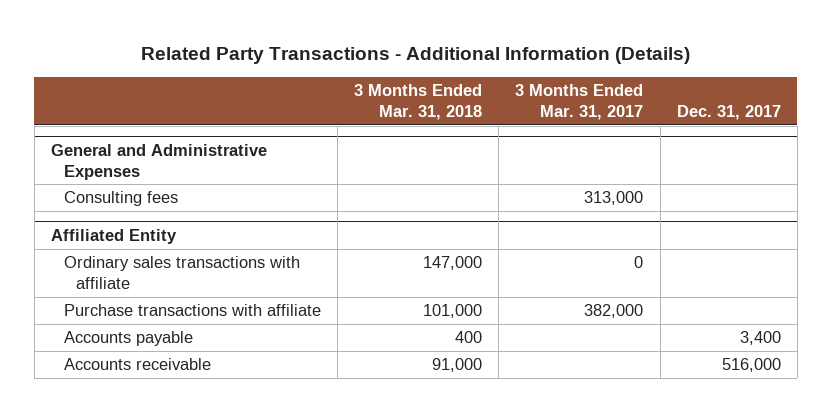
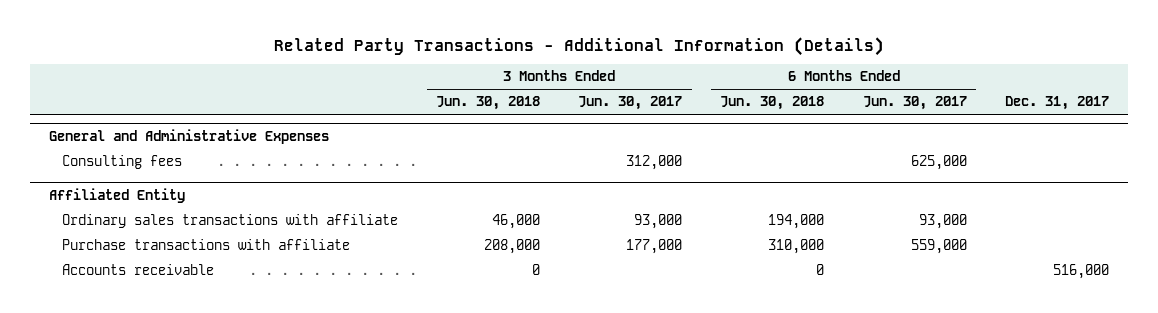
- | 3 Months Ended Mar. 31, 2018 | 3 Months Ended Mar. 31, 2017 | Dec. 31, 2017
+ | 3 Months Ended Jun. 30, 2018 | 3 Months Ended Jun. 30, 2017 | 6 Months Ended Jun. 30, 2018 | 6 Months Ended Jun. 30, 2017 | Dec. 31, 2017
@ Affiliated Entity
- Accounts payable | 400 | | 3,400

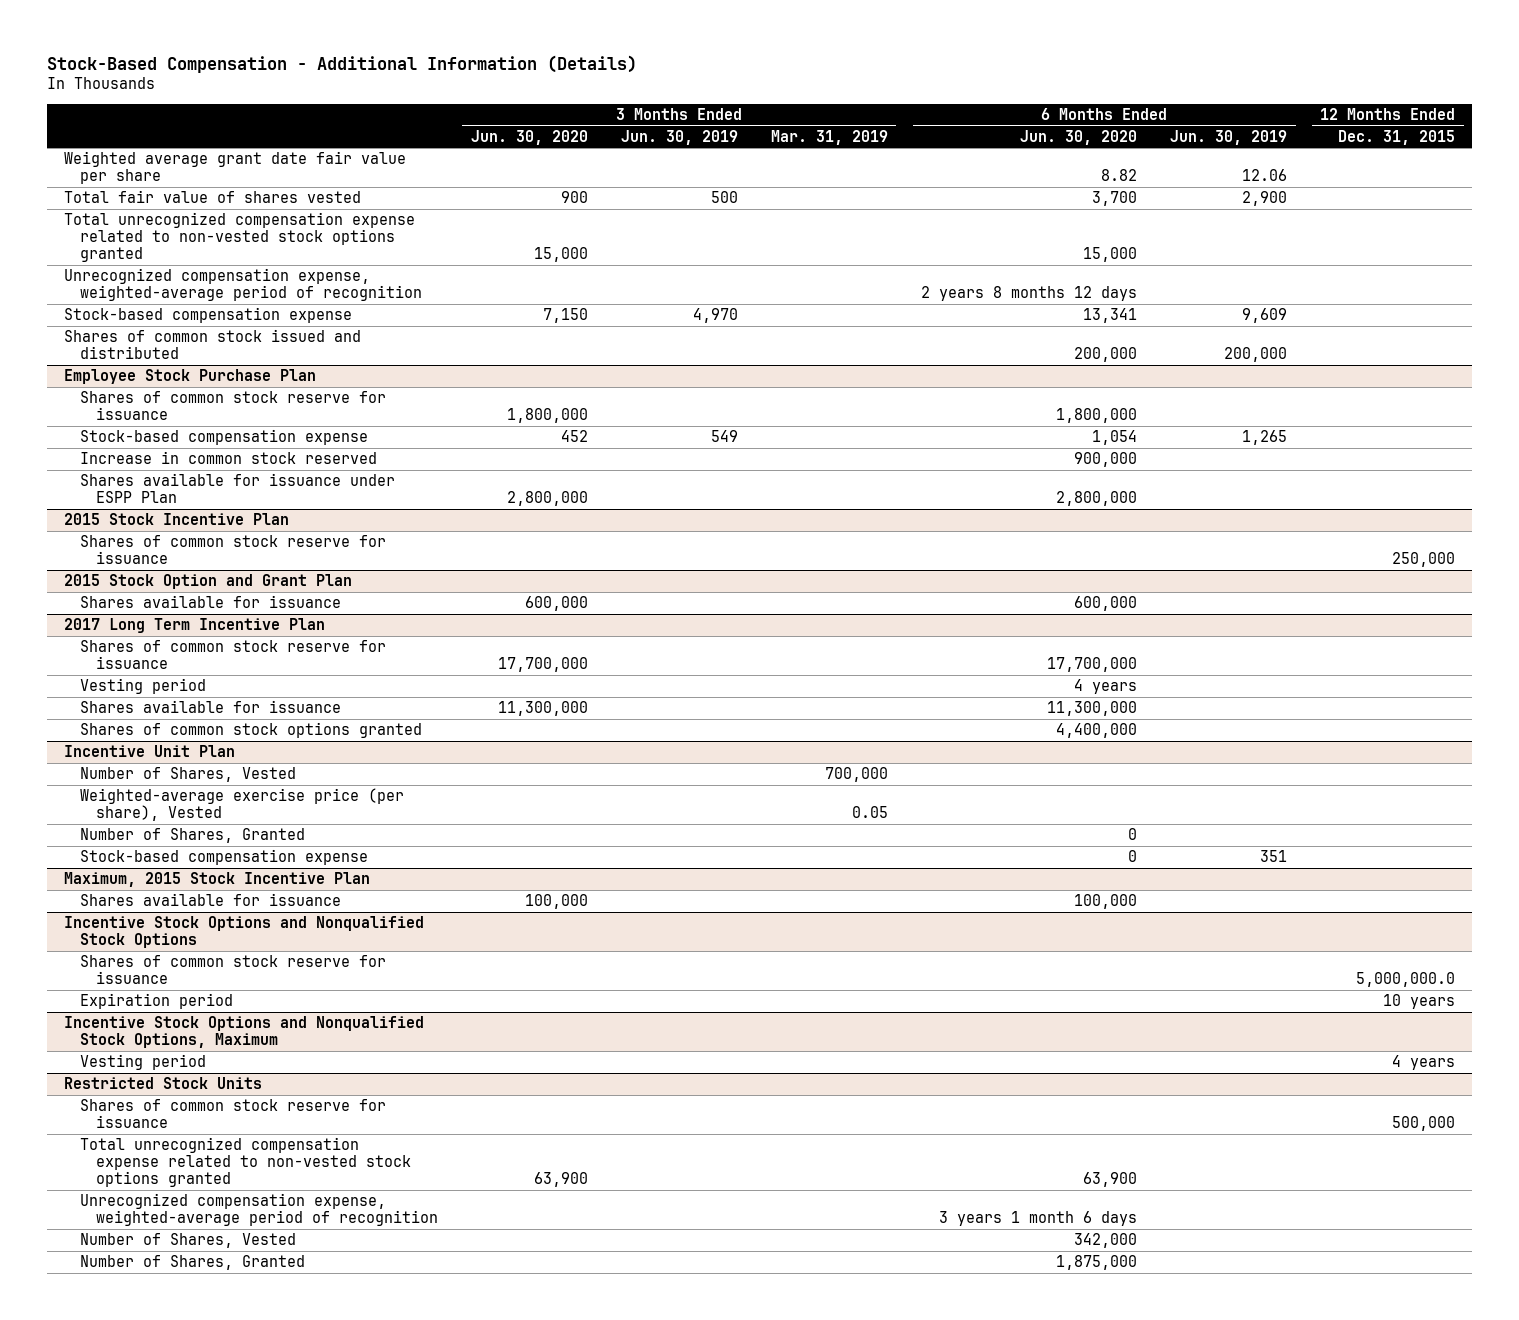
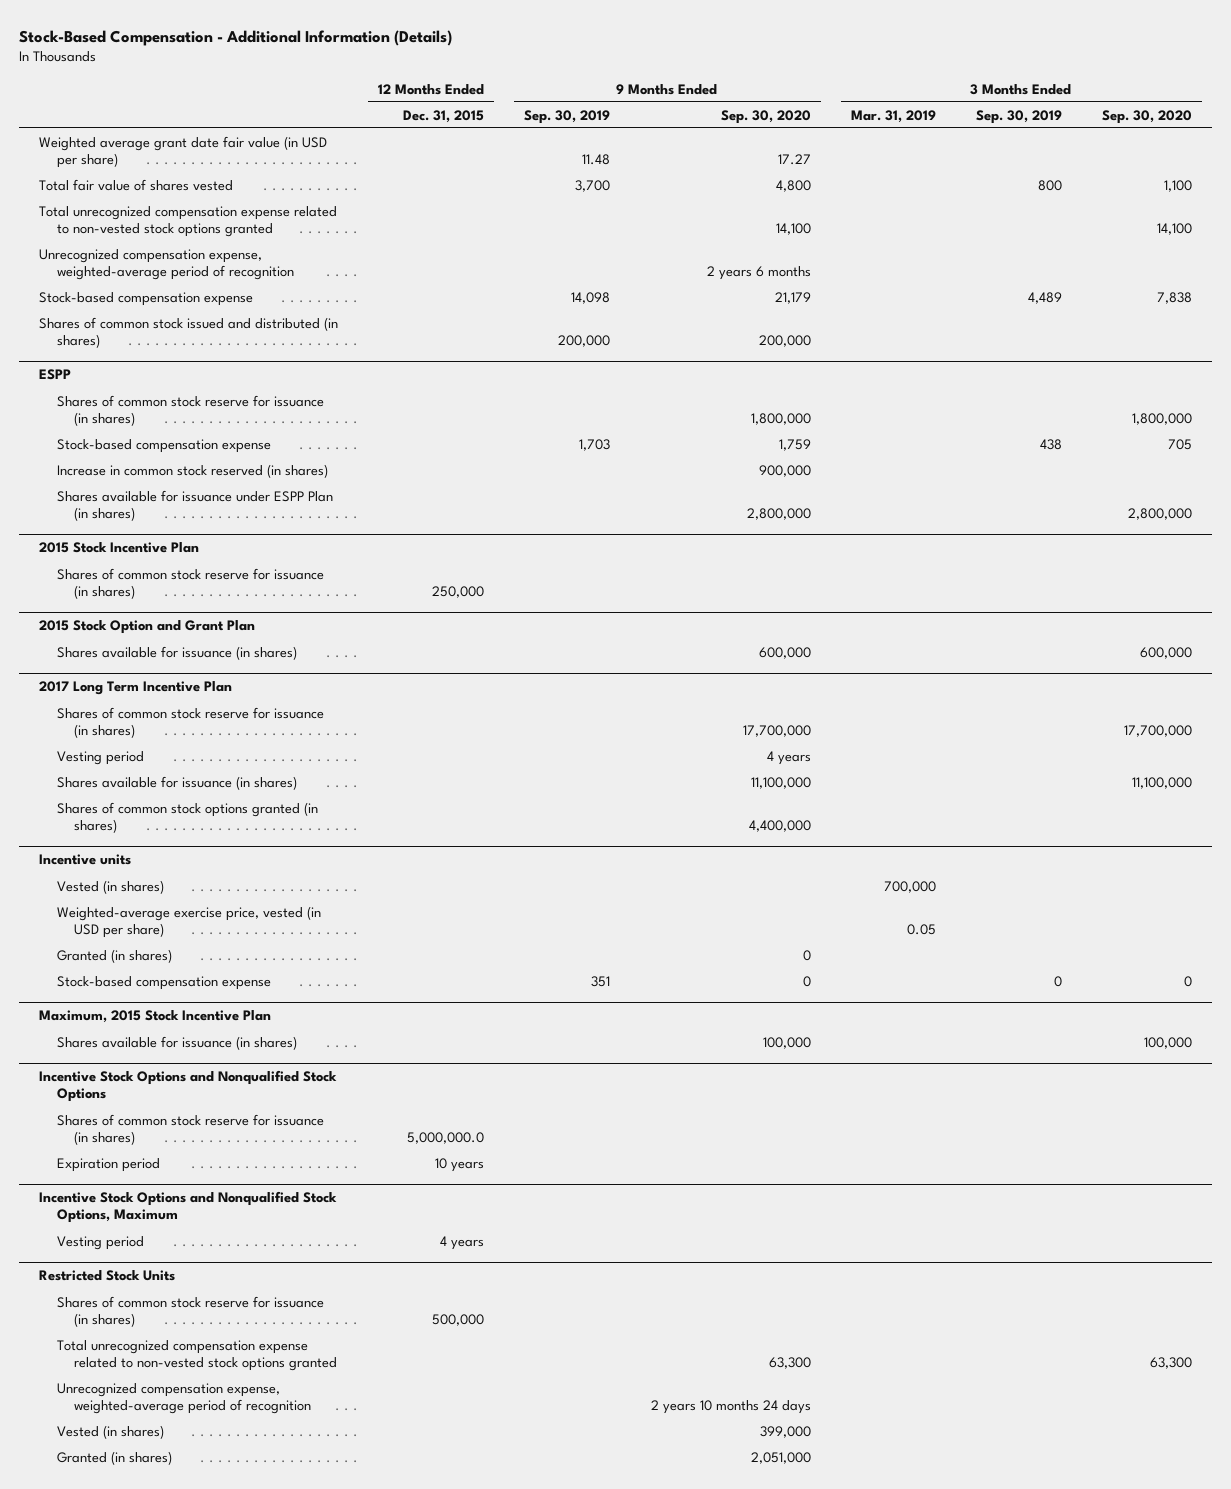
- | 3 Months Ended Jun. 30, 2020 | 3 Months Ended Jun. 30, 2019 | 3 Months Ended Mar. 31, 2019 | 6 Months Ended Jun. 30, 2020 | 6 Months Ended Jun. 30, 2019 | 12 Months Ended Dec. 31, 2015
+ | 12 Months Ended Dec. 31, 2015 | 9 Months Ended Sep. 30, 2019 | 9 Months Ended Sep. 30, 2020 | 3 Months Ended Mar. 31, 2019 | 3 Months Ended Sep. 30, 2019 | 3 Months Ended Sep. 30, 2020
- Weighted average grant date fair value per share | | | | 8.82 | 12.06 |
+ Weighted average grant date fair value (in USD per share) | | 11.48 | 17.27 | | |
- Shares of common stock issued and distributed | | | | 200,000 | 200,000 |
- Employee Stock Purchase Plan
- Shares of common stock reserve for issuance | 1,800,000 | | | 1,800,000 | |
+ Shares of common stock issued and distributed (in shares) | | 200,000 | 200,000 | | |
+ ESPP
+ Shares of common stock reserve for issuance (in shares) | | | 1,800,000 | | | 1,800,000
- Increase in common stock reserved | | | | 900,000 | |
- Shares available for issuance under ESPP Plan | 2,800,000 | | | 2,800,000 | |
+ Increase in common stock reserved (in shares) | | | 900,000 | | |
+ Shares available for issuance under ESPP Plan (in shares) | | | 2,800,000 | | | 2,800,000
@ 2015 Stock Incentive Plan
- Shares of common stock reserve for issuance | | | | | | 250,000
+ Shares of common stock reserve for issuance (in shares) | 250,000 | | | | |
@ 2015 Stock Option and Grant Plan
- Shares available for issuance | 600,000 | | | 600,000 | |
+ Shares available for issuance (in shares) | | | 600,000 | | | 600,000
@ 2017 Long Term Incentive Plan
- Shares of common stock reserve for issuance | 17,700,000 | | | 17,700,000 | |
+ Shares of common stock reserve for issuance (in shares) | | | 17,700,000 | | | 17,700,000
- Shares available for issuance | 11,300,000 | | | 11,300,000 | |
- Shares of common stock options granted | | | | 4,400,000 | |
- Incentive Unit Plan
- Number of Shares, Vested | | | 700,000 | | |
- Weighted-average exercise price (per share), Vested | | | 0.05 | | |
- Number of Shares, Granted | | | | 0 | |
@ 2017 Long Term Incentive Plan
+ Shares available for issuance (in shares) | | | 11,100,000 | | | 11,100,000
+ Shares of common stock options granted (in shares) | | | 4,400,000 | | |
+ Incentive units
+ Vested (in shares) | | | | 700,000 | |
+ Weighted-average exercise price, vested (in USD per share) | | | | 0.05 | |
+ Granted (in shares) | | | 0 | | |
@ Maximum, 2015 Stock Incentive Plan
- Shares available for issuance | 100,000 | | | 100,000 | |
+ Shares available for issuance (in shares) | | | 100,000 | | | 100,000
@ Incentive Stock Options and Nonqualified Stock Options
- Shares of common stock reserve for issuance | | | | | | 5,000,000.0
+ Shares of common stock reserve for issuance (in shares) | 5,000,000.0 | | | | |
@ Restricted Stock Units
- Shares of common stock reserve for issuance | | | | | | 500,000
+ Shares of common stock reserve for issuance (in shares) | 500,000 | | | | |
- Number of Shares, Vested | | | | 342,000 | |
- Number of Shares, Granted | | | | 1,875,000 | |
+ Vested (in shares) | | | 399,000 | | |
+ Granted (in shares) | | | 2,051,000 | | |

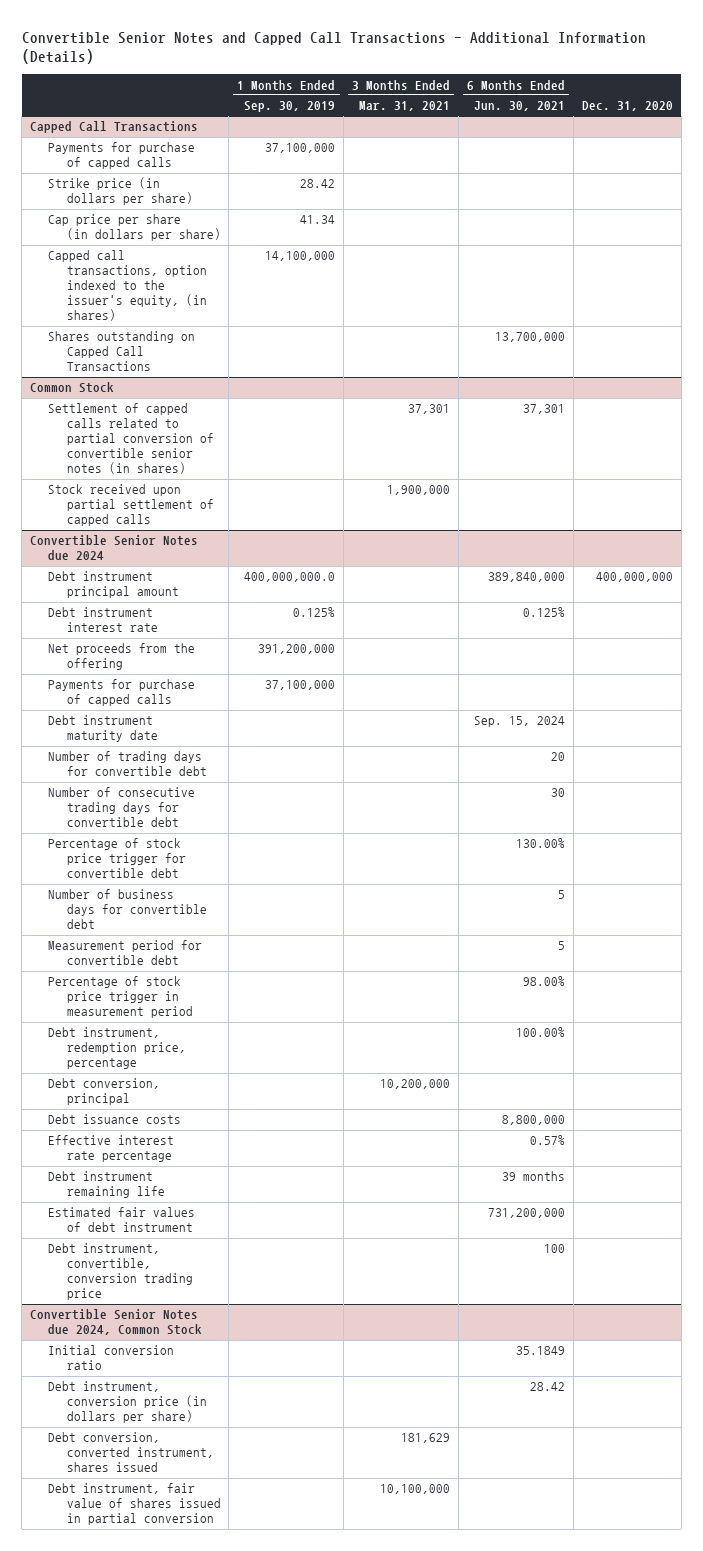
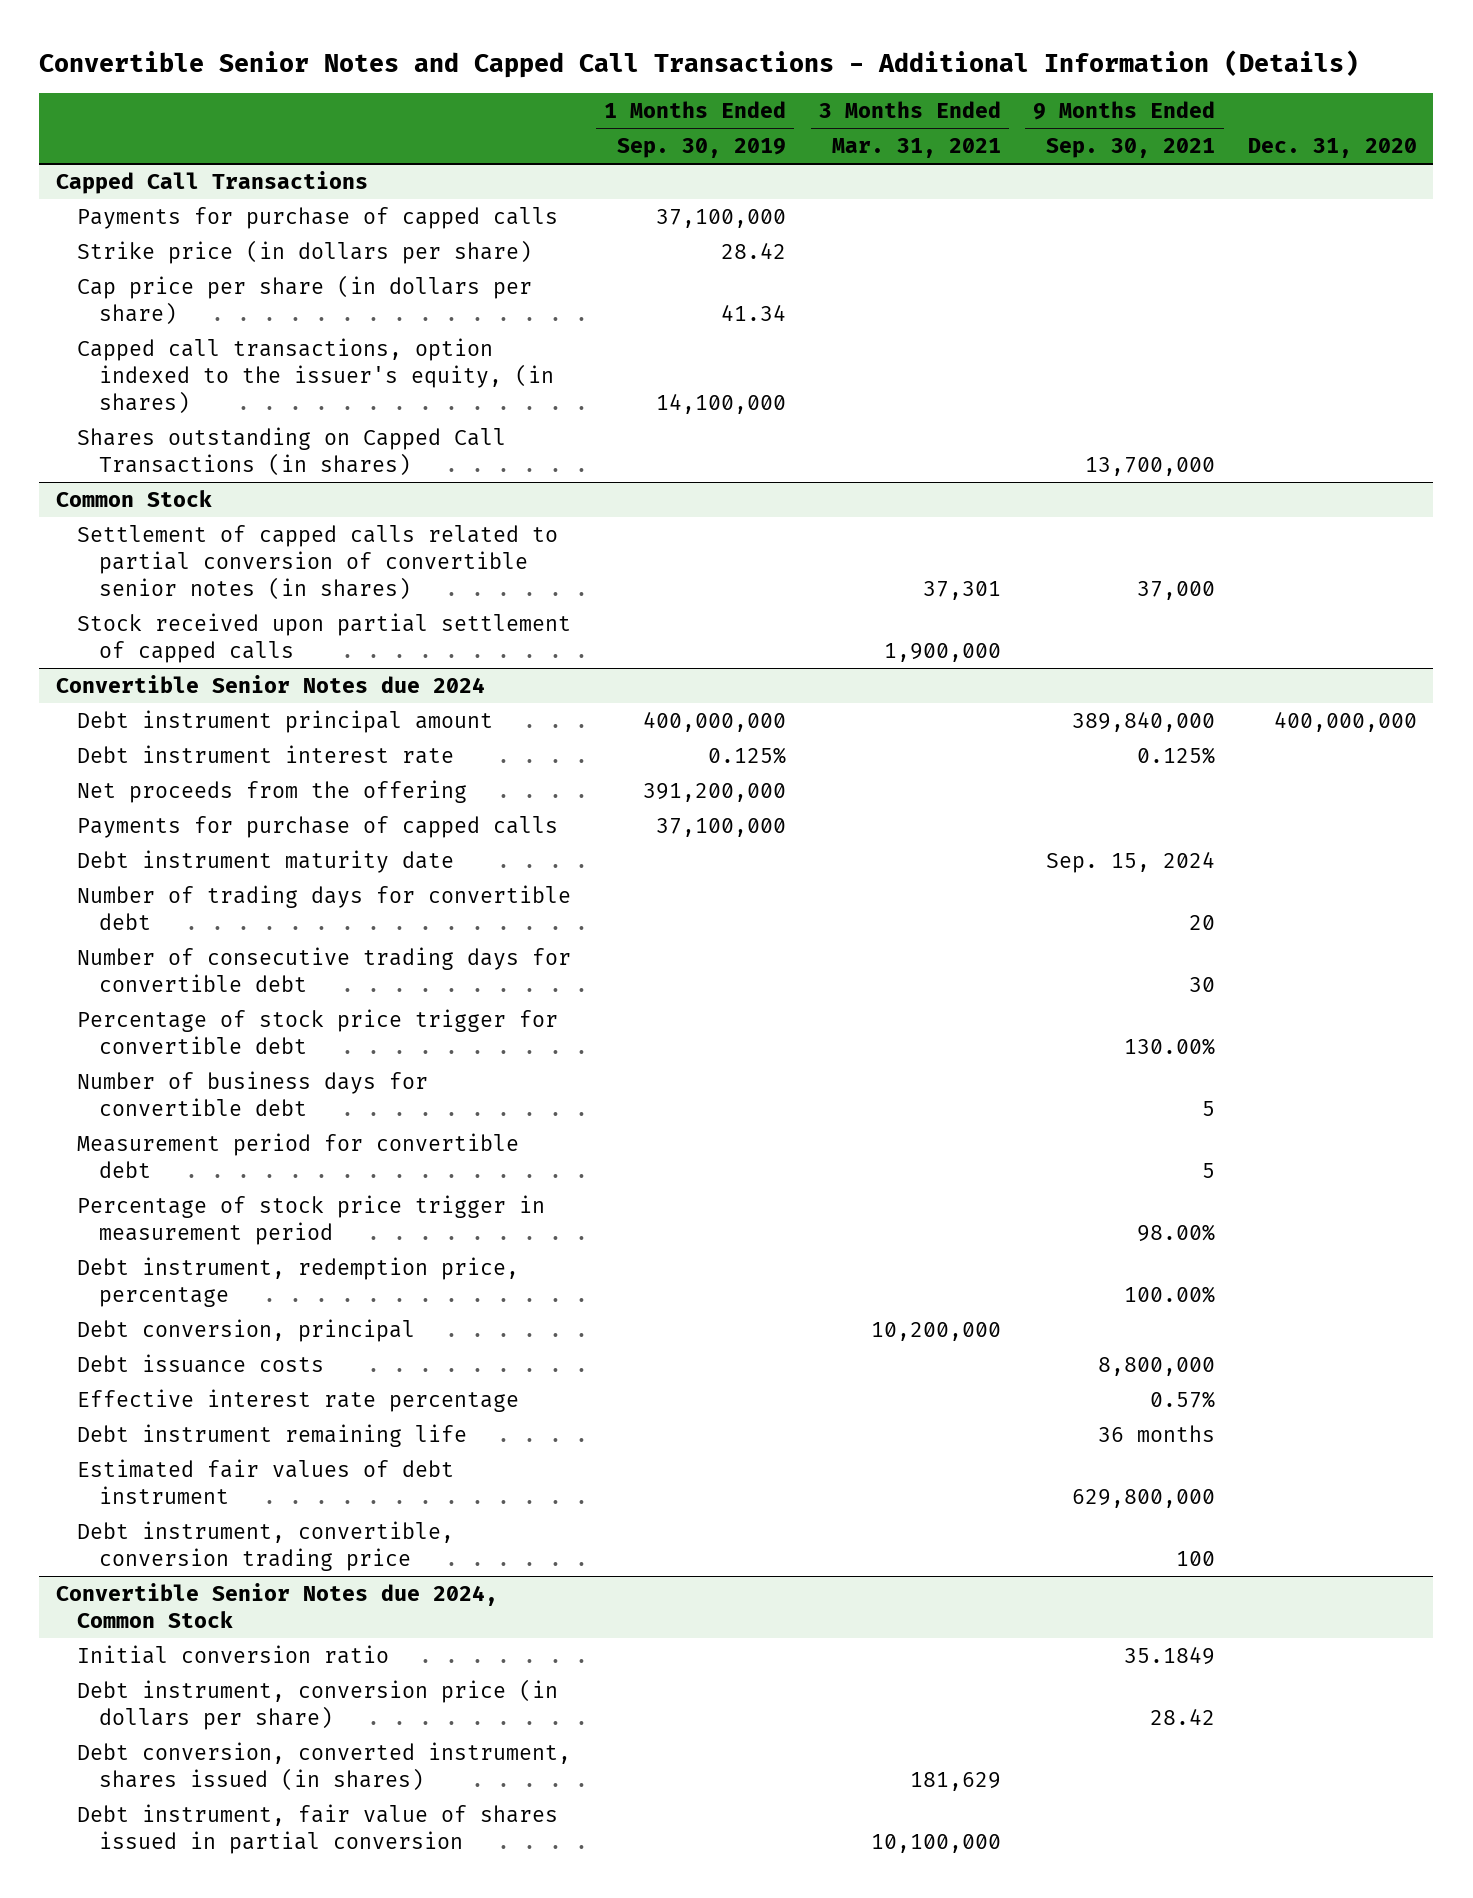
- | 1 Months Ended Sep. 30, 2019 | 3 Months Ended Mar. 31, 2021 | 6 Months Ended Jun. 30, 2021 | Dec. 31, 2020
+ | 1 Months Ended Sep. 30, 2019 | 3 Months Ended Mar. 31, 2021 | 9 Months Ended Sep. 30, 2021 | Dec. 31, 2020
@ Capped Call Transactions
- Shares outstanding on Capped Call Transactions | | | 13,700,000 |
+ Shares outstanding on Capped Call Transactions (in shares) | | | 13,700,000 |
@ Convertible Senior Notes due 2024
- Debt instrument principal amount | 400,000,000.0 | | 389,840,000 | 400,000,000
+ Debt instrument principal amount | 400,000,000 | | 389,840,000 | 400,000,000
@ Convertible Senior Notes due 2024, Common Stock
- Debt conversion, converted instrument, shares issued | | 181,629 | |
+ Debt conversion, converted instrument, shares issued (in shares) | | 181,629 | |

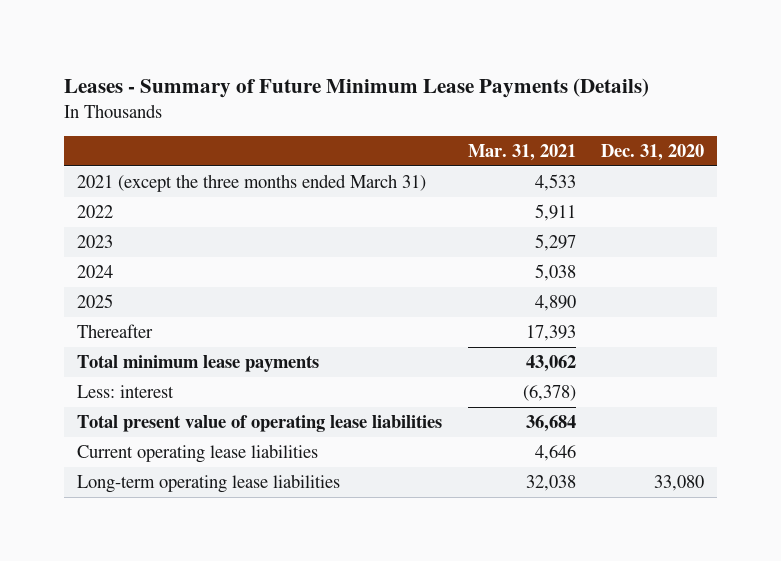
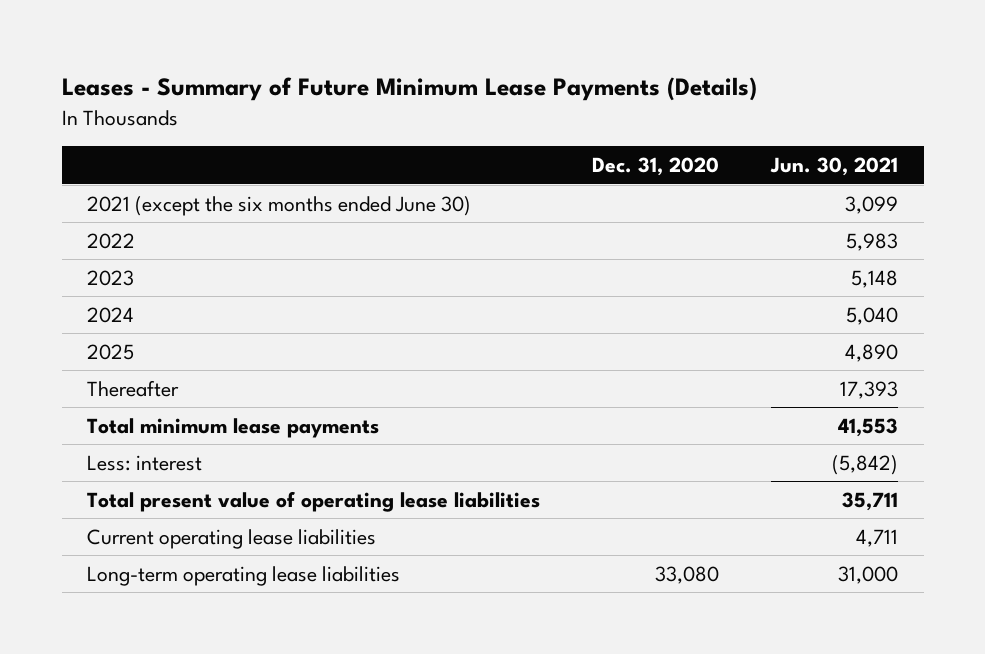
- | Mar. 31, 2021 | Dec. 31, 2020
+ | Dec. 31, 2020 | Jun. 30, 2021
- 2021 (except the three months ended March 31) | 4,533 |
+ 2021 (except the six months ended June 30) | | 3,099

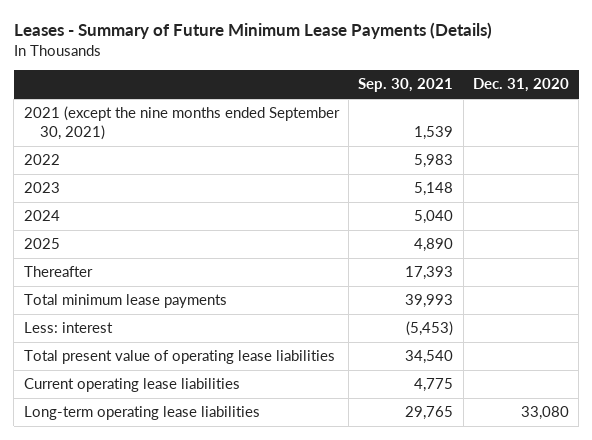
- | Dec. 31, 2020 | Jun. 30, 2021
+ | Sep. 30, 2021 | Dec. 31, 2020
- 2021 (except the six months ended June 30) | | 3,099
+ 2021 (except the nine months ended September 30, 2021) | 1,539 |

